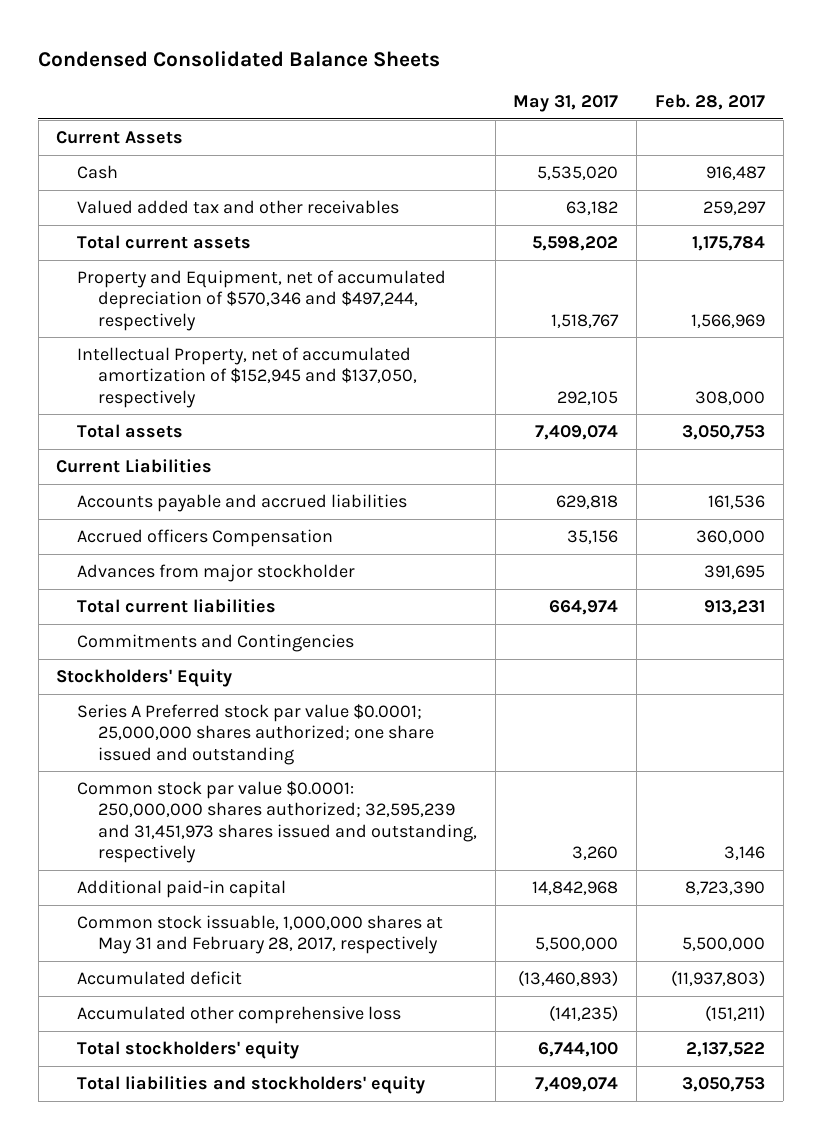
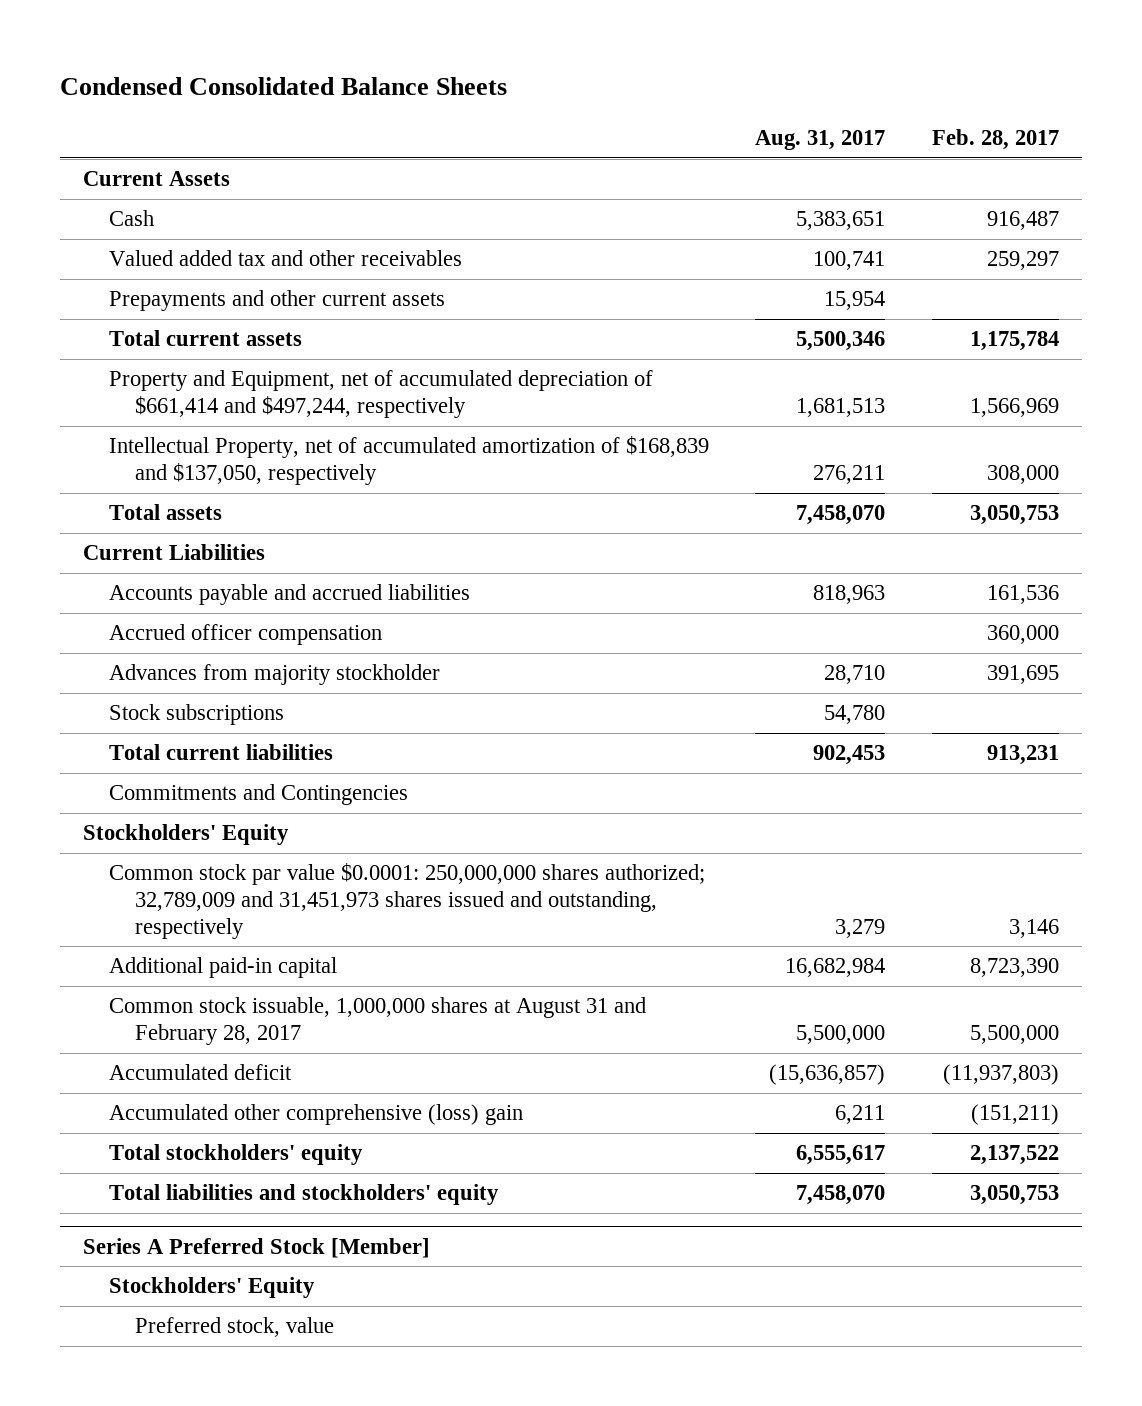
- | May 31, 2017 | Feb. 28, 2017
+ | Aug. 31, 2017 | Feb. 28, 2017
+ Prepayments and other current assets | 15,954 |
- Property and Equipment, net of accumulated depreciation of $570,346 and $497,244, respectively | 1,518,767 | 1,566,969
- Intellectual Property, net of accumulated amortization of $152,945 and $137,050, respectively | 292,105 | 308,000
+ Property and Equipment, net of accumulated depreciation of $661,414 and $497,244, respectively | 1,681,513 | 1,566,969
+ Intellectual Property, net of accumulated amortization of $168,839 and $137,050, respectively | 276,211 | 308,000
- Accrued officers Compensation | 35,156 | 360,000
- Advances from major stockholder | | 391,695
+ Accrued officer compensation | | 360,000
+ Advances from majority stockholder | 28,710 | 391,695
+ Stock subscriptions | 54,780 |
- Series A Preferred stock par value $0.0001; 25,000,000 shares authorized; one share issued and outstanding
- Common stock par value $0.0001: 250,000,000 shares authorized; 32,595,239 and 31,451,973 shares issued and outstanding, respectively | 3,260 | 3,146
+ Common stock par value $0.0001: 250,000,000 shares authorized; 32,789,009 and 31,451,973 shares issued and outstanding, respectively | 3,279 | 3,146
- Common stock issuable, 1,000,000 shares at May 31 and February 28, 2017, respectively | 5,500,000 | 5,500,000
+ Common stock issuable, 1,000,000 shares at August 31 and February 28, 2017 | 5,500,000 | 5,500,000
- Accumulated other comprehensive loss | (141,235) | (151,211)
+ Accumulated other comprehensive (loss) gain | 6,211 | (151,211)
+ Series A Preferred Stock [Member]
+ Stockholders' Equity
+ Preferred stock, value

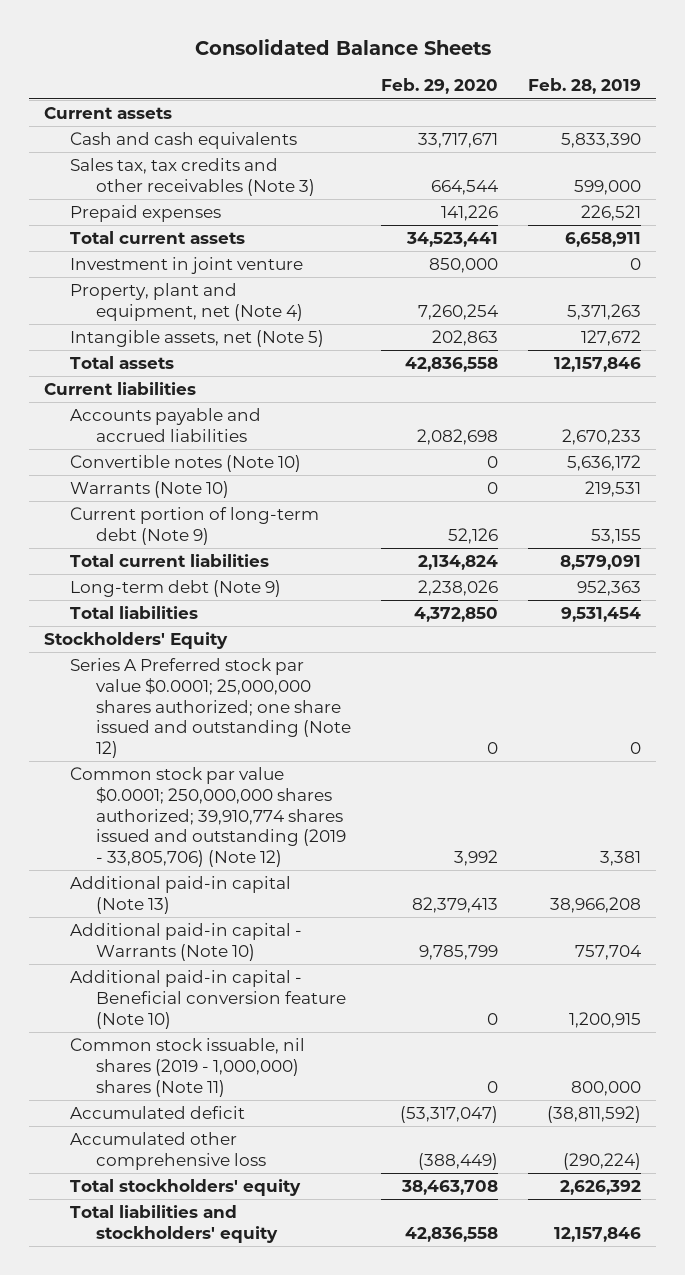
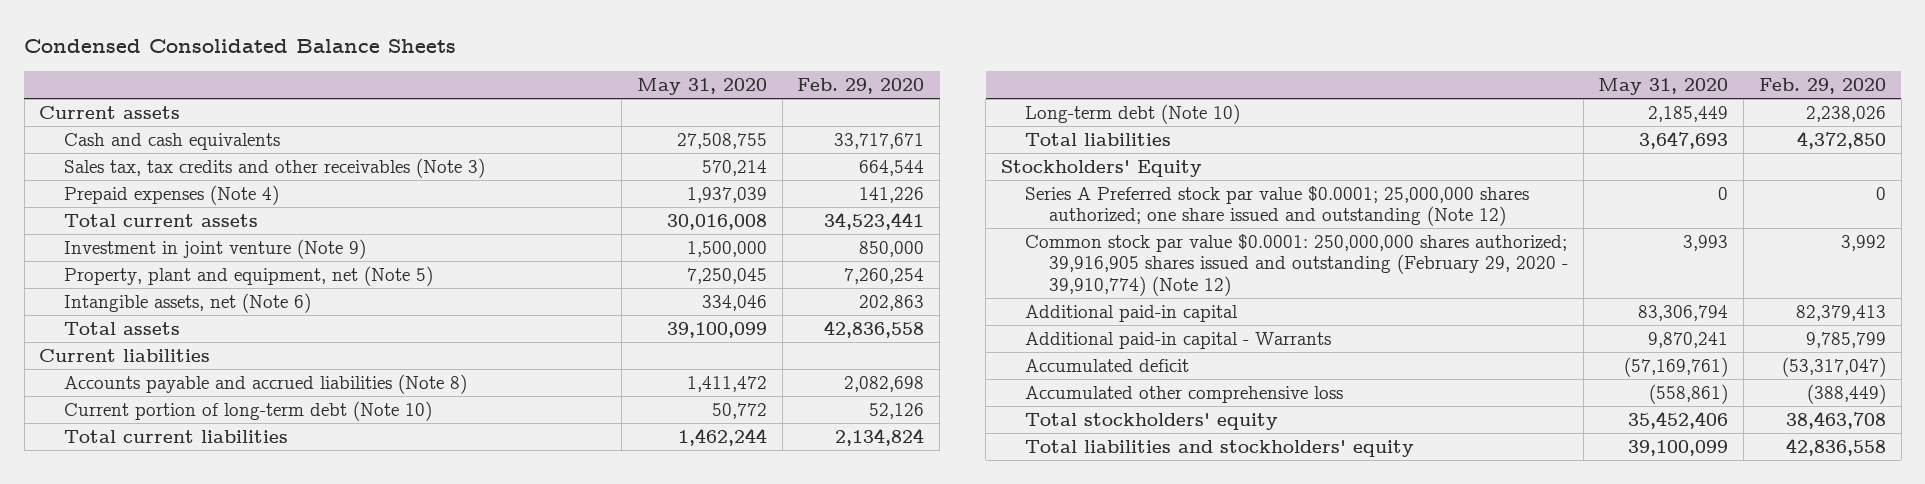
- Consolidated Balance Sheets
+ Condensed Consolidated Balance Sheets
- | Feb. 29, 2020 | Feb. 28, 2019
+ | May 31, 2020 | Feb. 29, 2020
- Prepaid expenses | 141,226 | 226,521
+ Prepaid expenses (Note 4) | 1,937,039 | 141,226
- Investment in joint venture | 850,000 | 0
- Property, plant and equipment, net (Note 4) | 7,260,254 | 5,371,263
- Intangible assets, net (Note 5) | 202,863 | 127,672
+ Investment in joint venture (Note 9) | 1,500,000 | 850,000
+ Property, plant and equipment, net (Note 5) | 7,250,045 | 7,260,254
+ Intangible assets, net (Note 6) | 334,046 | 202,863
- Accounts payable and accrued liabilities | 2,082,698 | 2,670,233
- Convertible notes (Note 10) | 0 | 5,636,172
- Warrants (Note 10) | 0 | 219,531
- Current portion of long-term debt (Note 9) | 52,126 | 53,155
+ Accounts payable and accrued liabilities (Note 8) | 1,411,472 | 2,082,698
+ Current portion of long-term debt (Note 10) | 50,772 | 52,126
- Long-term debt (Note 9) | 2,238,026 | 952,363
+ Long-term debt (Note 10) | 2,185,449 | 2,238,026
- Common stock par value $0.0001; 250,000,000 shares authorized; 39,910,774 shares issued and outstanding (2019 - 33,805,706) (Note 12) | 3,992 | 3,381
- Additional paid-in capital (Note 13) | 82,379,413 | 38,966,208
- Additional paid-in capital - Warrants (Note 10) | 9,785,799 | 757,704
- Additional paid-in capital - Beneficial conversion feature (Note 10) | 0 | 1,200,915
- Common stock issuable, nil shares (2019 - 1,000,000) shares (Note 11) | 0 | 800,000
+ Common stock par value $0.0001: 250,000,000 shares authorized; 39,916,905 shares issued and outstanding (February 29, 2020 - 39,910,774) (Note 12) | 3,993 | 3,992
+ Additional paid-in capital | 83,306,794 | 82,379,413
+ Additional paid-in capital - Warrants | 9,870,241 | 9,785,799

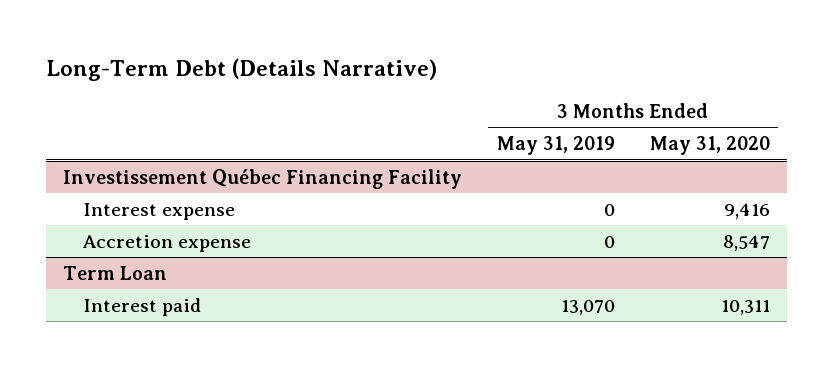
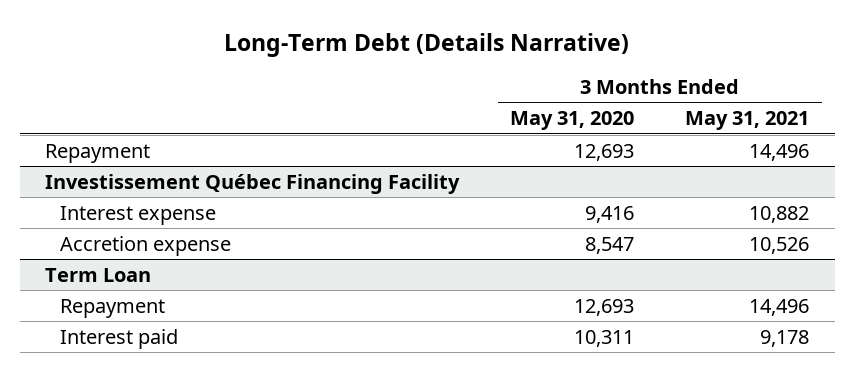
- | 3 Months Ended May 31, 2019 | 3 Months Ended May 31, 2020
+ | 3 Months Ended May 31, 2020 | 3 Months Ended May 31, 2021
+ Repayment | 12,693 | 14,496
@ Term Loan
+ Repayment | 12,693 | 14,496

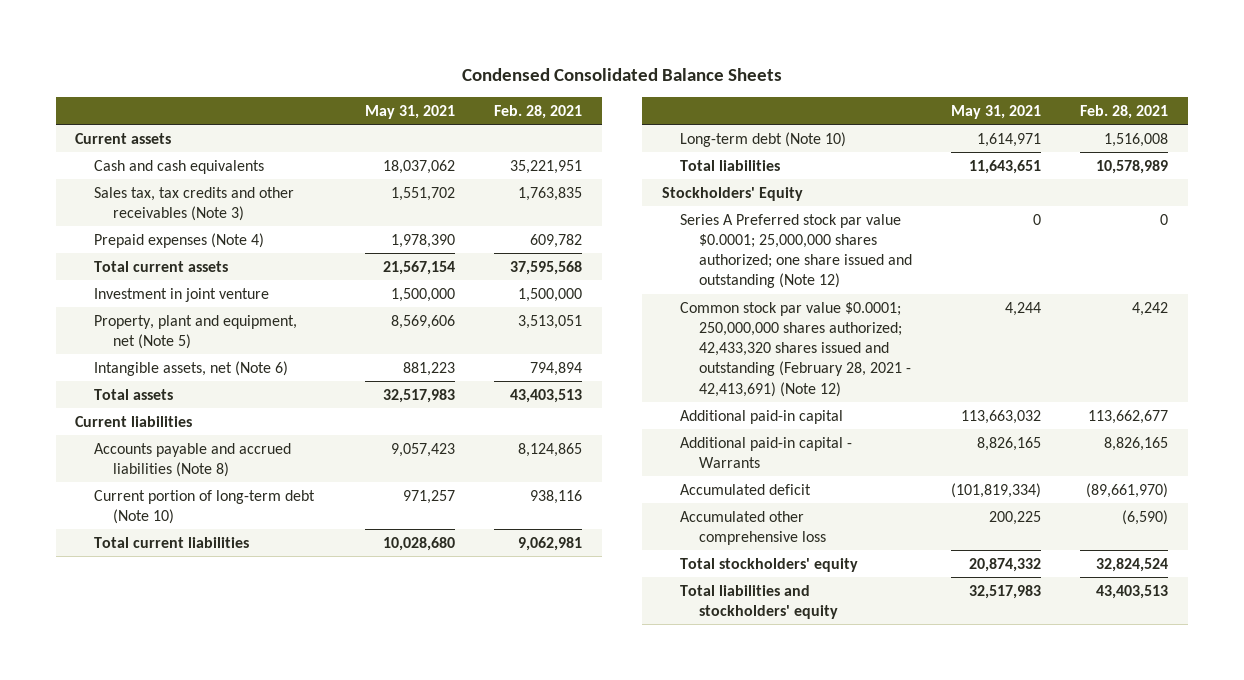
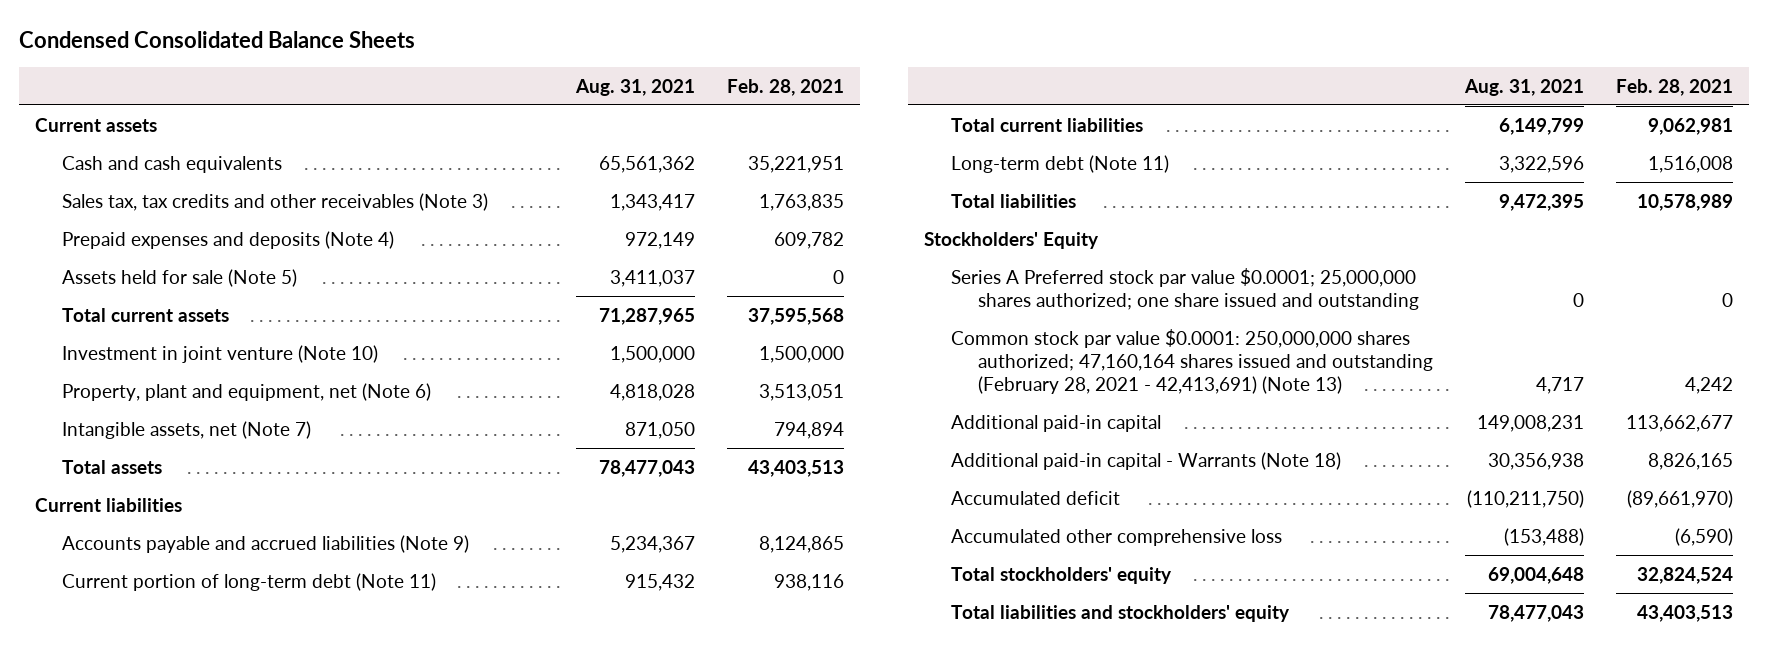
- | May 31, 2021 | Feb. 28, 2021
+ | Aug. 31, 2021 | Feb. 28, 2021
- Prepaid expenses (Note 4) | 1,978,390 | 609,782
+ Prepaid expenses and deposits (Note 4) | 972,149 | 609,782
+ Assets held for sale (Note 5) | 3,411,037 | 0
- Investment in joint venture | 1,500,000 | 1,500,000
- Property, plant and equipment, net (Note 5) | 8,569,606 | 3,513,051
- Intangible assets, net (Note 6) | 881,223 | 794,894
+ Investment in joint venture (Note 10) | 1,500,000 | 1,500,000
+ Property, plant and equipment, net (Note 6) | 4,818,028 | 3,513,051
+ Intangible assets, net (Note 7) | 871,050 | 794,894
- Accounts payable and accrued liabilities (Note 8) | 9,057,423 | 8,124,865
- Current portion of long-term debt (Note 10) | 971,257 | 938,116
+ Accounts payable and accrued liabilities (Note 9) | 5,234,367 | 8,124,865
+ Current portion of long-term debt (Note 11) | 915,432 | 938,116
- Long-term debt (Note 10) | 1,614,971 | 1,516,008
+ Long-term debt (Note 11) | 3,322,596 | 1,516,008
- Series A Preferred stock par value $0.0001; 25,000,000 shares authorized; one share issued and outstanding (Note 12) | 0 | 0
- Common stock par value $0.0001; 250,000,000 shares authorized; 42,433,320 shares issued and outstanding (February 28, 2021 - 42,413,691) (Note 12) | 4,244 | 4,242
+ Series A Preferred stock par value $0.0001; 25,000,000 shares authorized; one share issued and outstanding | 0 | 0
+ Common stock par value $0.0001: 250,000,000 shares authorized; 47,160,164 shares issued and outstanding (February 28, 2021 - 42,413,691) (Note 13) | 4,717 | 4,242
- Additional paid-in capital - Warrants | 8,826,165 | 8,826,165
+ Additional paid-in capital - Warrants (Note 18) | 30,356,938 | 8,826,165

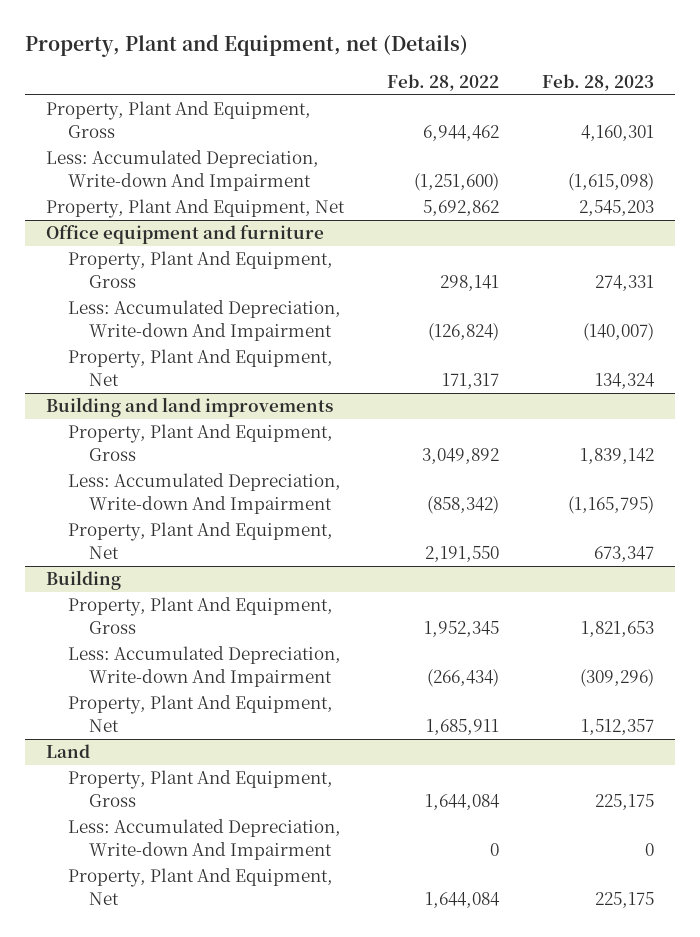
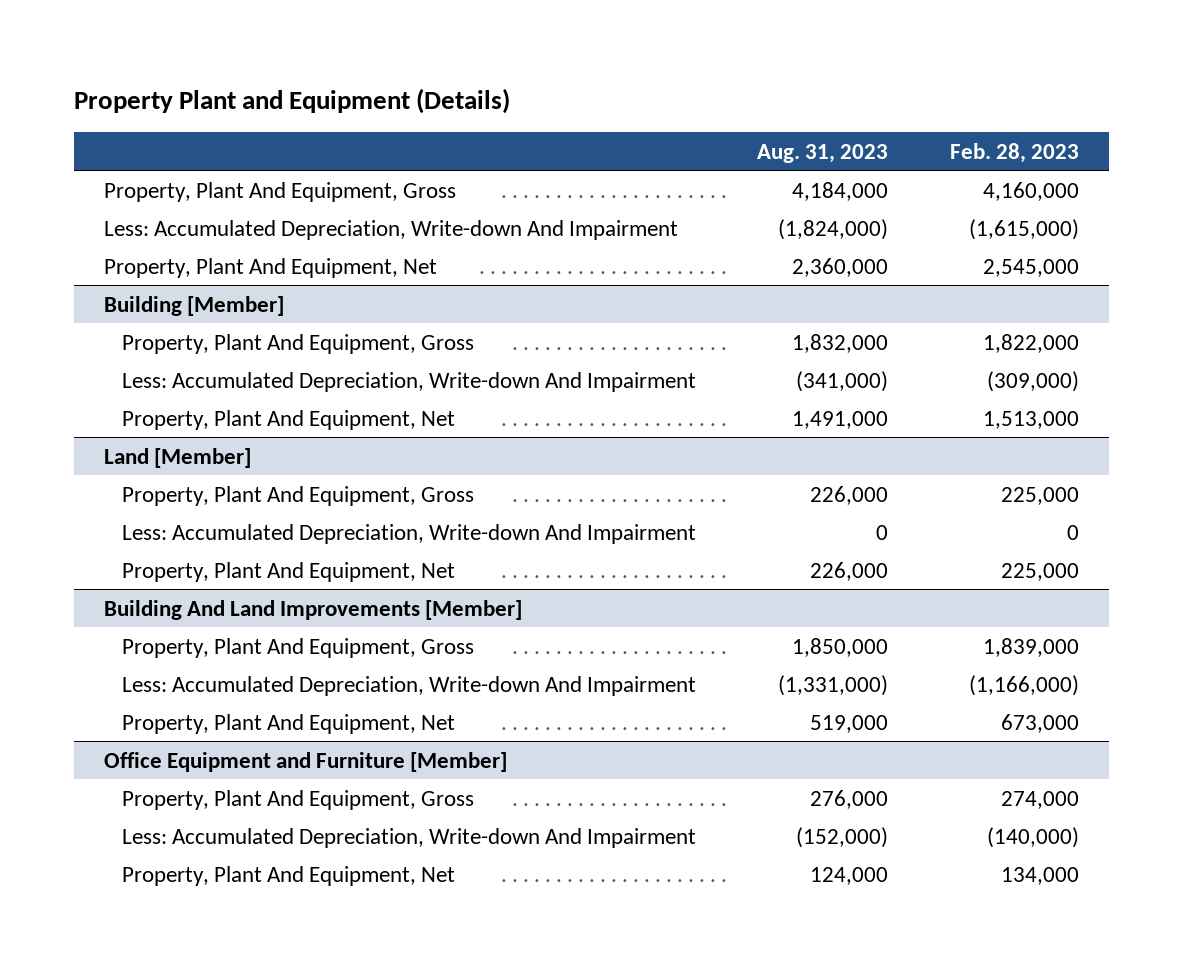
- Property, Plant and Equipment, net (Details)
+ Property Plant and Equipment (Details)
- | Feb. 28, 2022 | Feb. 28, 2023
+ | Aug. 31, 2023 | Feb. 28, 2023
- Property, Plant And Equipment, Gross | 6,944,462 | 4,160,301
- Less: Accumulated Depreciation, Write-down And Impairment | (1,251,600) | (1,615,098)
- Property, Plant And Equipment, Net | 5,692,862 | 2,545,203
- Office equipment and furniture
- Property, Plant And Equipment, Gross | 298,141 | 274,331
- Less: Accumulated Depreciation, Write-down And Impairment | (126,824) | (140,007)
- Property, Plant And Equipment, Net | 171,317 | 134,324
- Building and land improvements
- Property, Plant And Equipment, Gross | 3,049,892 | 1,839,142
- Less: Accumulated Depreciation, Write-down And Impairment | (858,342) | (1,165,795)
- Property, Plant And Equipment, Net | 2,191,550 | 673,347
- Building
- Property, Plant And Equipment, Gross | 1,952,345 | 1,821,653
- Less: Accumulated Depreciation, Write-down And Impairment | (266,434) | (309,296)
- Property, Plant And Equipment, Net | 1,685,911 | 1,512,357
- Land
- Property, Plant And Equipment, Gross | 1,644,084 | 225,175
+ Property, Plant And Equipment, Gross | 4,184,000 | 4,160,000
+ Less: Accumulated Depreciation, Write-down And Impairment | (1,824,000) | (1,615,000)
+ Property, Plant And Equipment, Net | 2,360,000 | 2,545,000
+ Building [Member]
+ Property, Plant And Equipment, Gross | 1,832,000 | 1,822,000
+ Less: Accumulated Depreciation, Write-down And Impairment | (341,000) | (309,000)
+ Property, Plant And Equipment, Net | 1,491,000 | 1,513,000
+ Land [Member]
+ Property, Plant And Equipment, Gross | 226,000 | 225,000
- Property, Plant And Equipment, Net | 1,644,084 | 225,175
+ Property, Plant And Equipment, Net | 226,000 | 225,000
+ Building And Land Improvements [Member]
+ Property, Plant And Equipment, Gross | 1,850,000 | 1,839,000
+ Less: Accumulated Depreciation, Write-down And Impairment | (1,331,000) | (1,166,000)
+ Property, Plant And Equipment, Net | 519,000 | 673,000
+ Office Equipment and Furniture [Member]
+ Property, Plant And Equipment, Gross | 276,000 | 274,000
+ Less: Accumulated Depreciation, Write-down And Impairment | (152,000) | (140,000)
+ Property, Plant And Equipment, Net | 124,000 | 134,000

